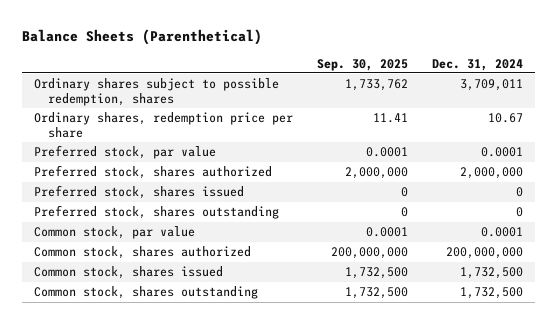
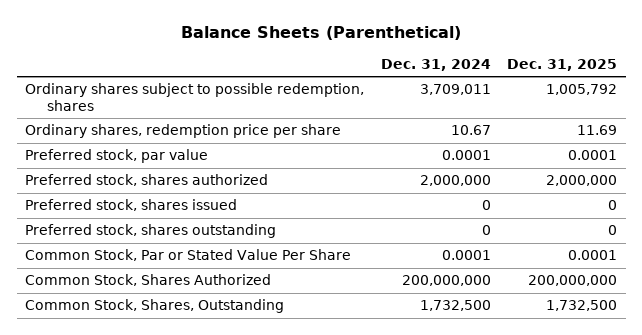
- | Sep. 30, 2025 | Dec. 31, 2024
+ | Dec. 31, 2024 | Dec. 31, 2025
- Common stock, par value | 0.0001 | 0.0001
- Common stock, shares authorized | 200,000,000 | 200,000,000
- Common stock, shares issued | 1,732,500 | 1,732,500
- Common stock, shares outstanding | 1,732,500 | 1,732,500
+ Common Stock, Par or Stated Value Per Share | 0.0001 | 0.0001
+ Common Stock, Shares Authorized | 200,000,000 | 200,000,000
+ Common Stock, Shares, Outstanding | 1,732,500 | 1,732,500

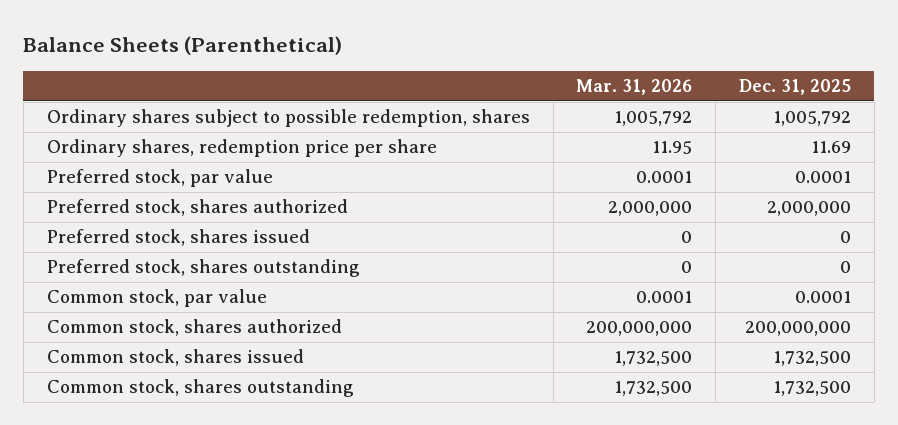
- | Dec. 31, 2024 | Dec. 31, 2025
+ | Mar. 31, 2026 | Dec. 31, 2025
- Common Stock, Par or Stated Value Per Share | 0.0001 | 0.0001
- Common Stock, Shares Authorized | 200,000,000 | 200,000,000
- Common Stock, Shares, Outstanding | 1,732,500 | 1,732,500
+ Common stock, par value | 0.0001 | 0.0001
+ Common stock, shares authorized | 200,000,000 | 200,000,000
+ Common stock, shares issued | 1,732,500 | 1,732,500
+ Common stock, shares outstanding | 1,732,500 | 1,732,500

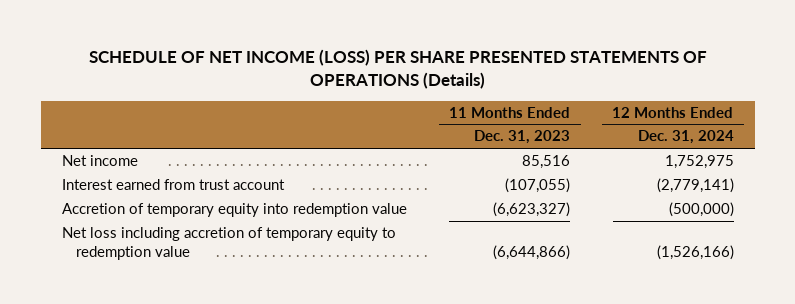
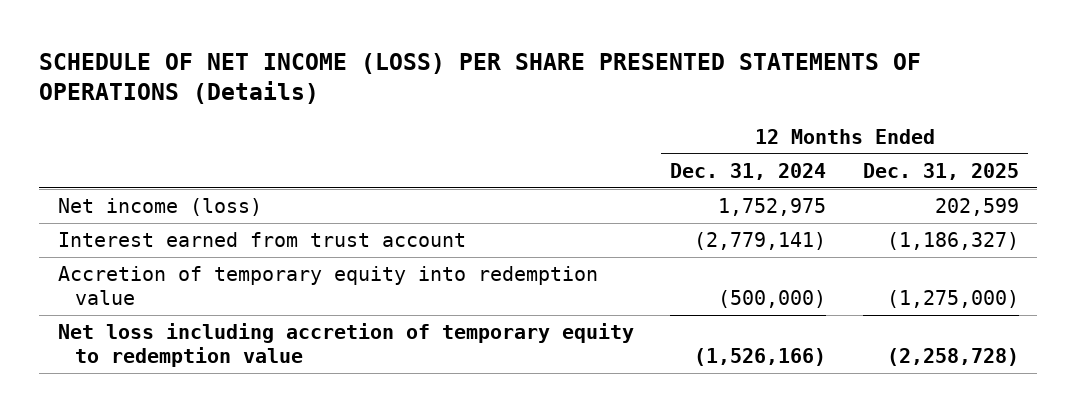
- | 11 Months Ended Dec. 31, 2023 | 12 Months Ended Dec. 31, 2024
+ | 12 Months Ended Dec. 31, 2024 | 12 Months Ended Dec. 31, 2025
- Net income | 85,516 | 1,752,975
+ Net income (loss) | 1,752,975 | 202,599

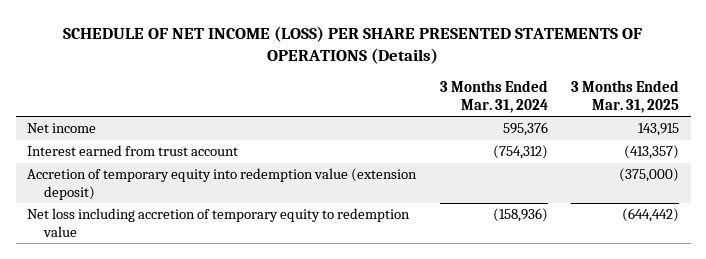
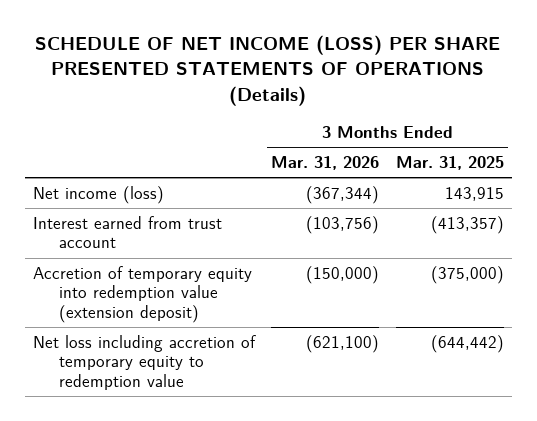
- | 3 Months Ended Mar. 31, 2024 | 3 Months Ended Mar. 31, 2025
+ | 3 Months Ended Mar. 31, 2026 | 3 Months Ended Mar. 31, 2025
- Net income | 595,376 | 143,915
+ Net income (loss) | (367,344) | 143,915

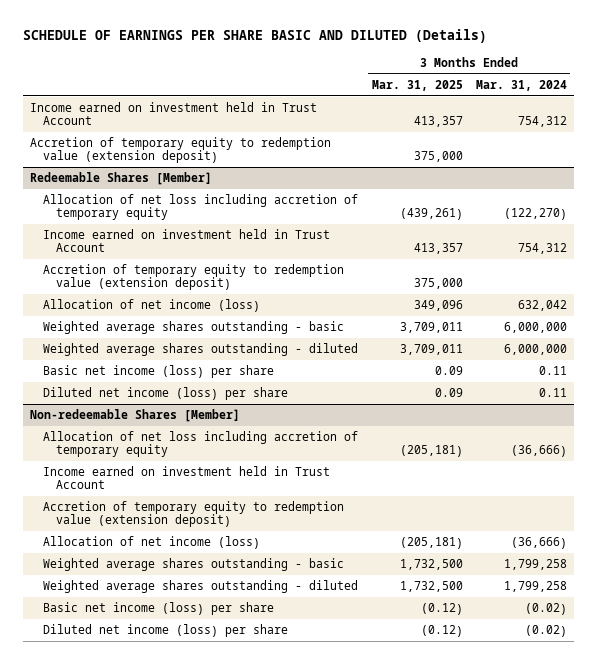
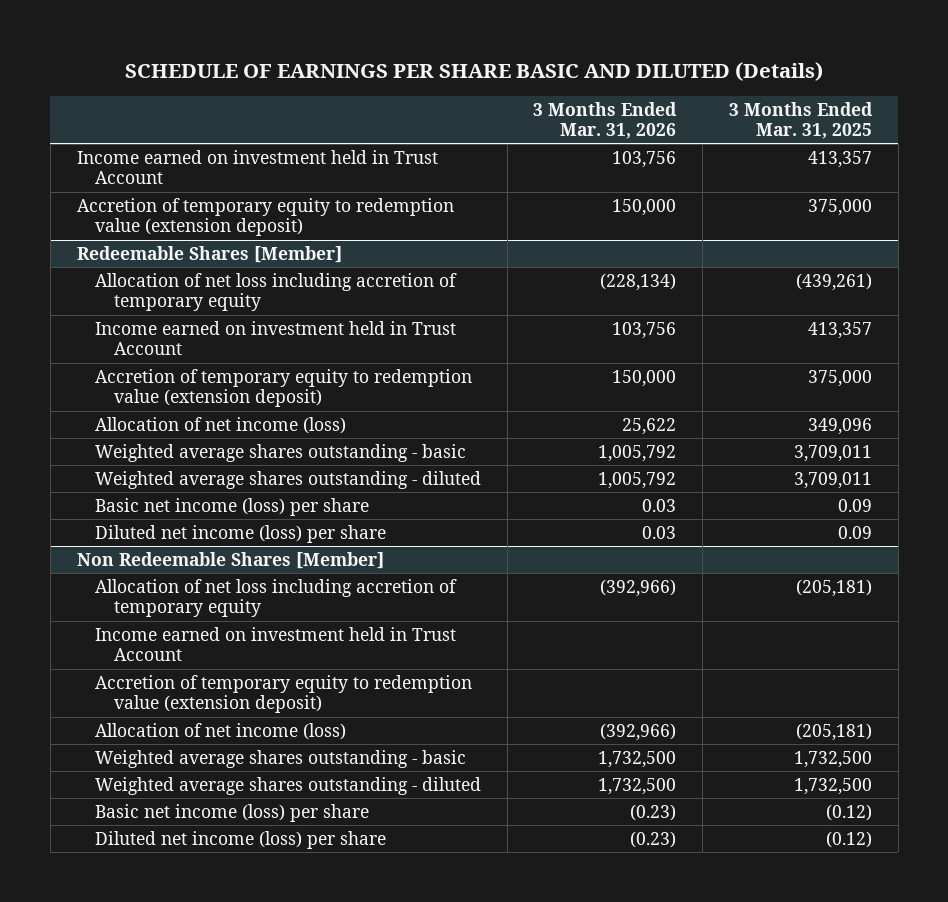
- | 3 Months Ended Mar. 31, 2025 | 3 Months Ended Mar. 31, 2024
+ | 3 Months Ended Mar. 31, 2026 | 3 Months Ended Mar. 31, 2025
- Non-redeemable Shares [Member]
+ Non Redeemable Shares [Member]

